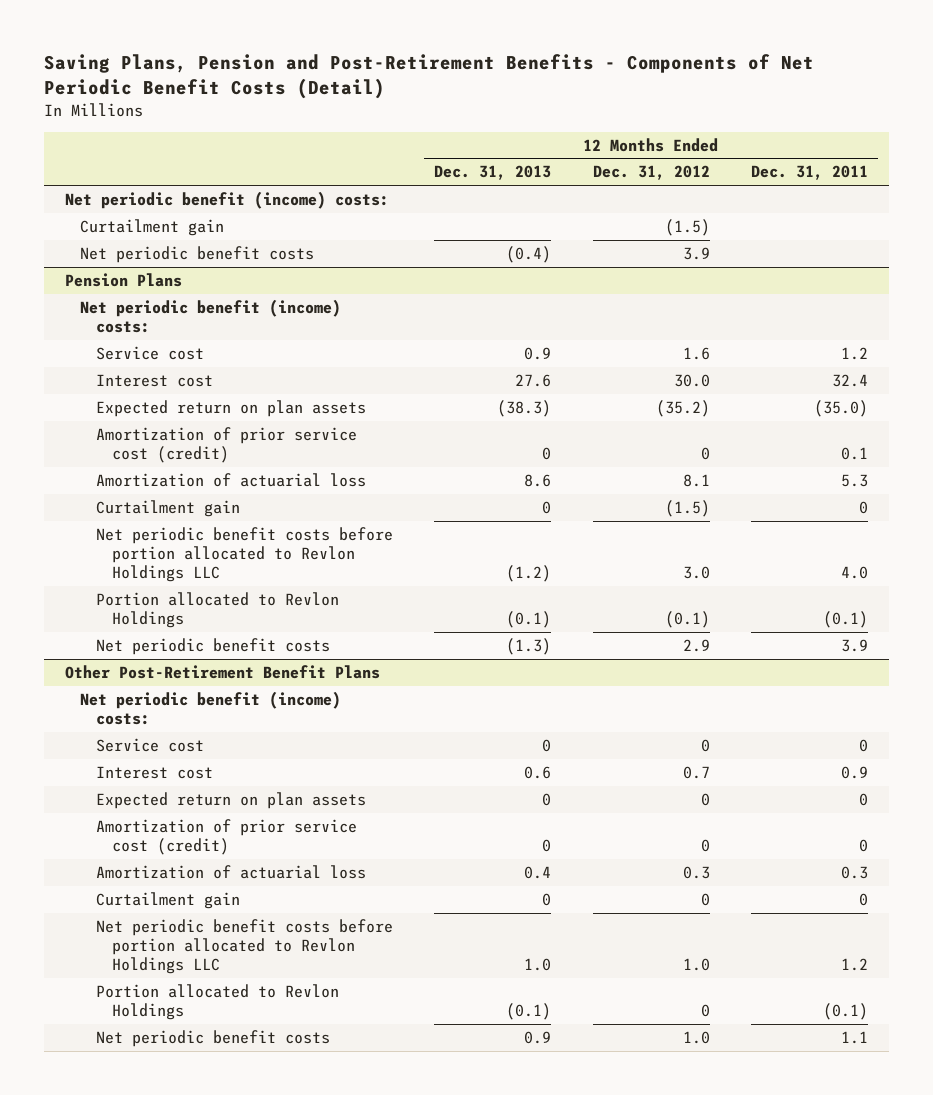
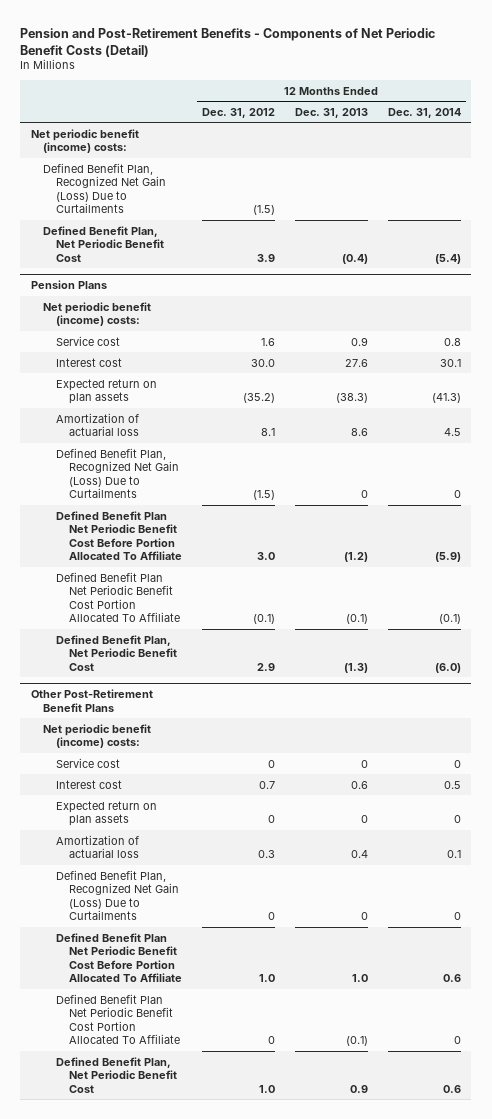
- Saving Plans, Pension and Post-Retirement Benefits - Components of Net Periodic Benefit Costs (Detail)
+ Pension and Post-Retirement Benefits - Components of Net Periodic Benefit Costs (Detail)
- | 12 Months Ended Dec. 31, 2013 | 12 Months Ended Dec. 31, 2012 | 12 Months Ended Dec. 31, 2011
+ | 12 Months Ended Dec. 31, 2012 | 12 Months Ended Dec. 31, 2013 | 12 Months Ended Dec. 31, 2014
- Curtailment gain | | (1.5) |
- Net periodic benefit costs | (0.4) | 3.9 |
+ Defined Benefit Plan, Recognized Net Gain (Loss) Due to Curtailments | (1.5) | |
+ Defined Benefit Plan, Net Periodic Benefit Cost | 3.9 | (0.4) | (5.4)
@ Pension Plans
- Amortization of prior service cost (credit) | 0 | 0 | 0.1
- Curtailment gain | 0 | (1.5) | 0
- Net periodic benefit costs before portion allocated to Revlon Holdings LLC | (1.2) | 3.0 | 4.0
- Portion allocated to Revlon Holdings | (0.1) | (0.1) | (0.1)
- Net periodic benefit costs | (1.3) | 2.9 | 3.9
+ Defined Benefit Plan, Recognized Net Gain (Loss) Due to Curtailments | (1.5) | 0 | 0
+ Defined Benefit Plan Net Periodic Benefit Cost Before Portion Allocated To Affiliate | 3.0 | (1.2) | (5.9)
+ Defined Benefit Plan Net Periodic Benefit Cost Portion Allocated To Affiliate | (0.1) | (0.1) | (0.1)
+ Defined Benefit Plan, Net Periodic Benefit Cost | 2.9 | (1.3) | (6.0)
@ Other Post-Retirement Benefit Plans
- Amortization of prior service cost (credit) | 0 | 0 | 0
- Curtailment gain | 0 | 0 | 0
- Net periodic benefit costs before portion allocated to Revlon Holdings LLC | 1.0 | 1.0 | 1.2
- Portion allocated to Revlon Holdings | (0.1) | 0 | (0.1)
- Net periodic benefit costs | 0.9 | 1.0 | 1.1
+ Defined Benefit Plan, Recognized Net Gain (Loss) Due to Curtailments | 0 | 0 | 0
+ Defined Benefit Plan Net Periodic Benefit Cost Before Portion Allocated To Affiliate | 1.0 | 1.0 | 0.6
+ Defined Benefit Plan Net Periodic Benefit Cost Portion Allocated To Affiliate | 0 | (0.1) | 0
+ Defined Benefit Plan, Net Periodic Benefit Cost | 1.0 | 0.9 | 0.6

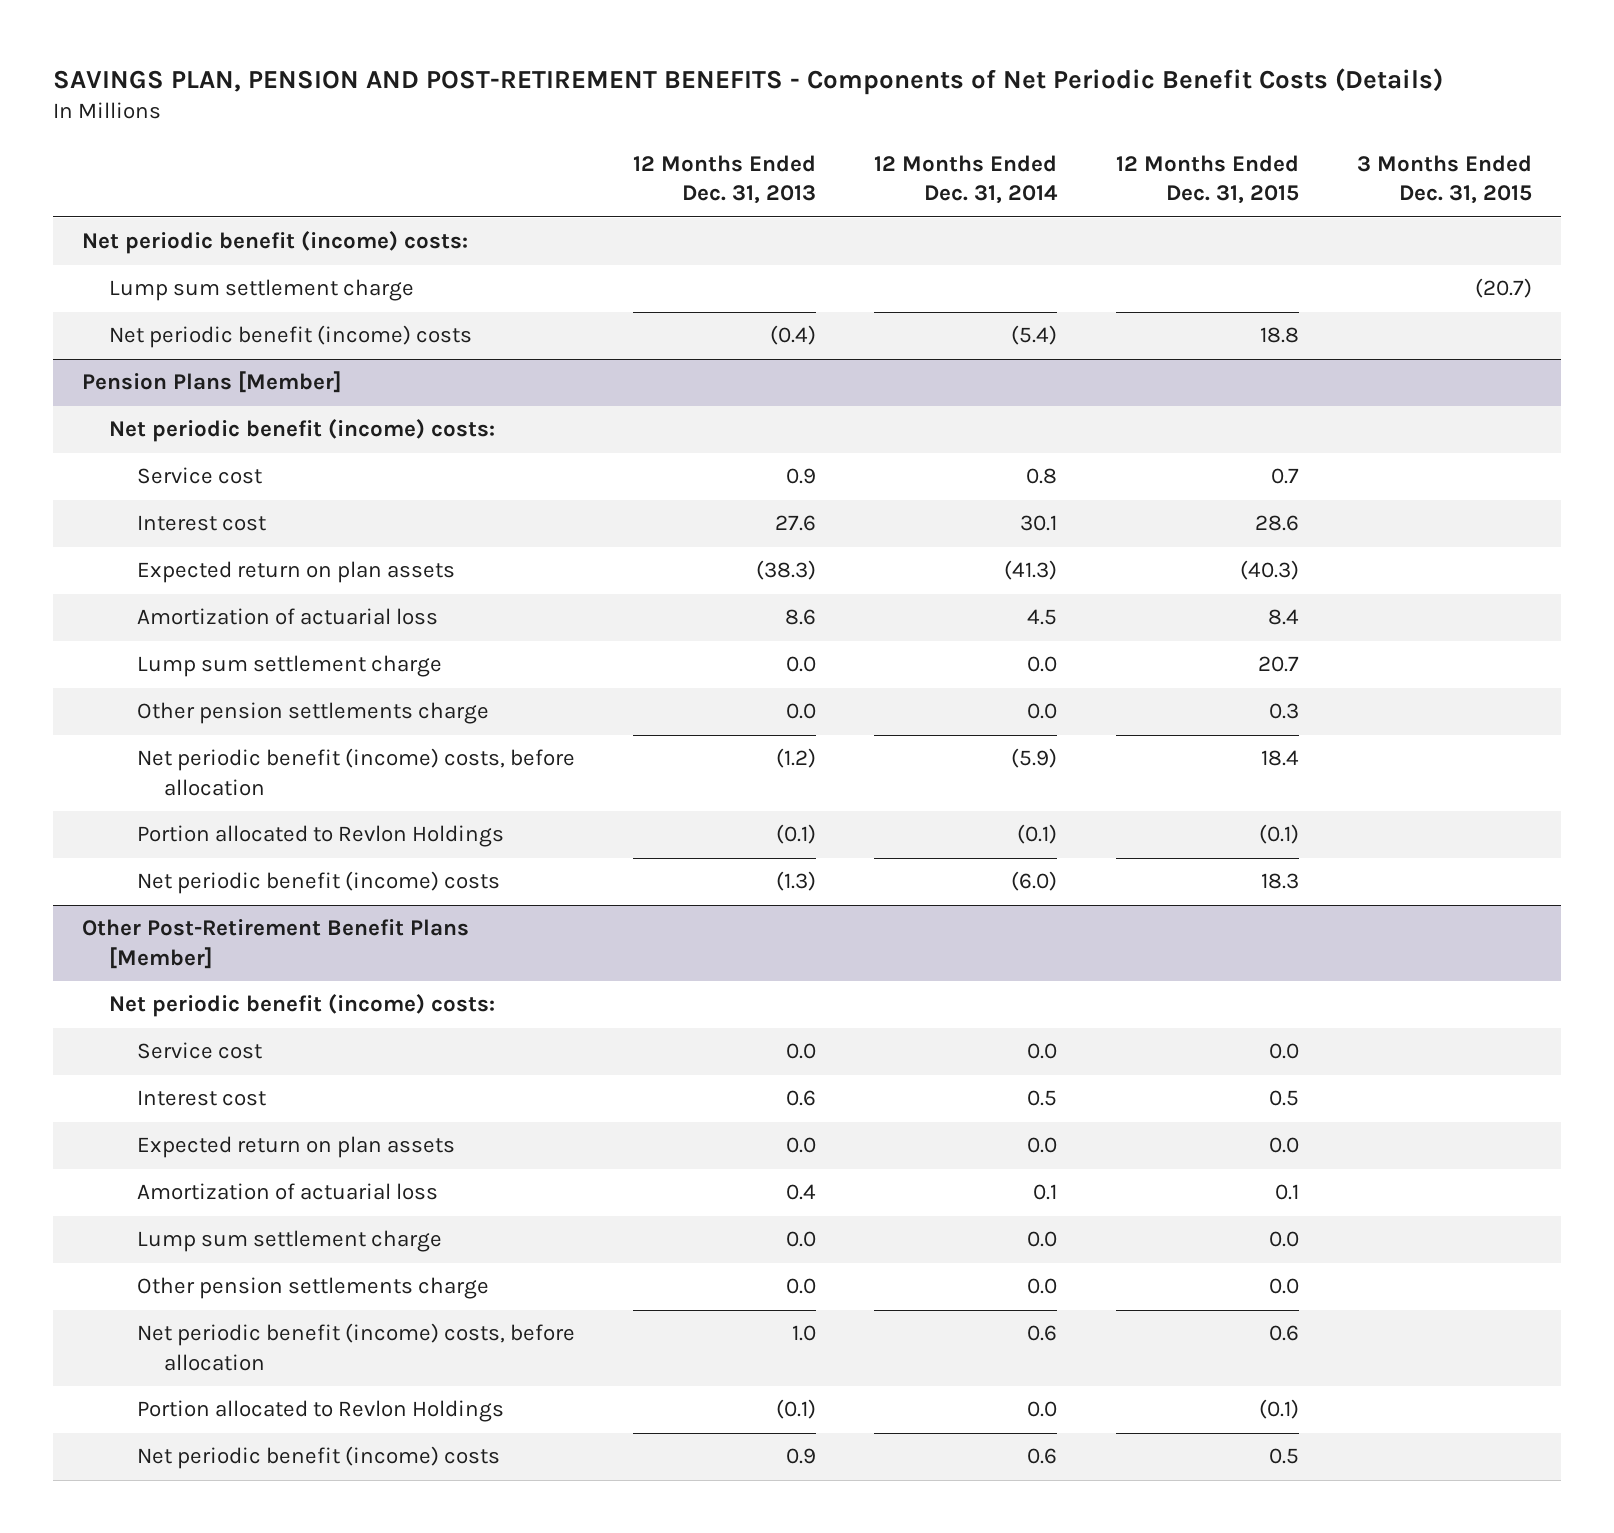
- Pension and Post-Retirement Benefits - Components of Net Periodic Benefit Costs (Detail)
+ SAVINGS PLAN, PENSION AND POST-RETIREMENT BENEFITS - Components of Net Periodic Benefit Costs (Details)
- | 12 Months Ended Dec. 31, 2012 | 12 Months Ended Dec. 31, 2013 | 12 Months Ended Dec. 31, 2014
+ | 12 Months Ended Dec. 31, 2013 | 12 Months Ended Dec. 31, 2014 | 12 Months Ended Dec. 31, 2015 | 3 Months Ended Dec. 31, 2015
- Defined Benefit Plan, Recognized Net Gain (Loss) Due to Curtailments | (1.5) | |
- Defined Benefit Plan, Net Periodic Benefit Cost | 3.9 | (0.4) | (5.4)
- Pension Plans
+ Lump sum settlement charge | | | | (20.7)
+ Net periodic benefit (income) costs | (0.4) | (5.4) | 18.8 |
+ Pension Plans [Member]
- Defined Benefit Plan, Recognized Net Gain (Loss) Due to Curtailments | (1.5) | 0 | 0
- Defined Benefit Plan Net Periodic Benefit Cost Before Portion Allocated To Affiliate | 3.0 | (1.2) | (5.9)
- Defined Benefit Plan Net Periodic Benefit Cost Portion Allocated To Affiliate | (0.1) | (0.1) | (0.1)
- Defined Benefit Plan, Net Periodic Benefit Cost | 2.9 | (1.3) | (6.0)
- Other Post-Retirement Benefit Plans
+ Lump sum settlement charge | 0.0 | 0.0 | 20.7 |
+ Other pension settlements charge | 0.0 | 0.0 | 0.3 |
+ Net periodic benefit (income) costs, before allocation | (1.2) | (5.9) | 18.4 |
+ Portion allocated to Revlon Holdings | (0.1) | (0.1) | (0.1) |
+ Net periodic benefit (income) costs | (1.3) | (6.0) | 18.3 |
+ Other Post-Retirement Benefit Plans [Member]
- Service cost | 0 | 0 | 0
+ Service cost | 0.0 | 0.0 | 0.0 |
- Expected return on plan assets | 0 | 0 | 0
+ Expected return on plan assets | 0.0 | 0.0 | 0.0 |
- Defined Benefit Plan, Recognized Net Gain (Loss) Due to Curtailments | 0 | 0 | 0
- Defined Benefit Plan Net Periodic Benefit Cost Before Portion Allocated To Affiliate | 1.0 | 1.0 | 0.6
- Defined Benefit Plan Net Periodic Benefit Cost Portion Allocated To Affiliate | 0 | (0.1) | 0
- Defined Benefit Plan, Net Periodic Benefit Cost | 1.0 | 0.9 | 0.6
+ Lump sum settlement charge | 0.0 | 0.0 | 0.0 |
+ Other pension settlements charge | 0.0 | 0.0 | 0.0 |
+ Net periodic benefit (income) costs, before allocation | 1.0 | 0.6 | 0.6 |
+ Portion allocated to Revlon Holdings | (0.1) | 0.0 | (0.1) |
+ Net periodic benefit (income) costs | 0.9 | 0.6 | 0.5 |

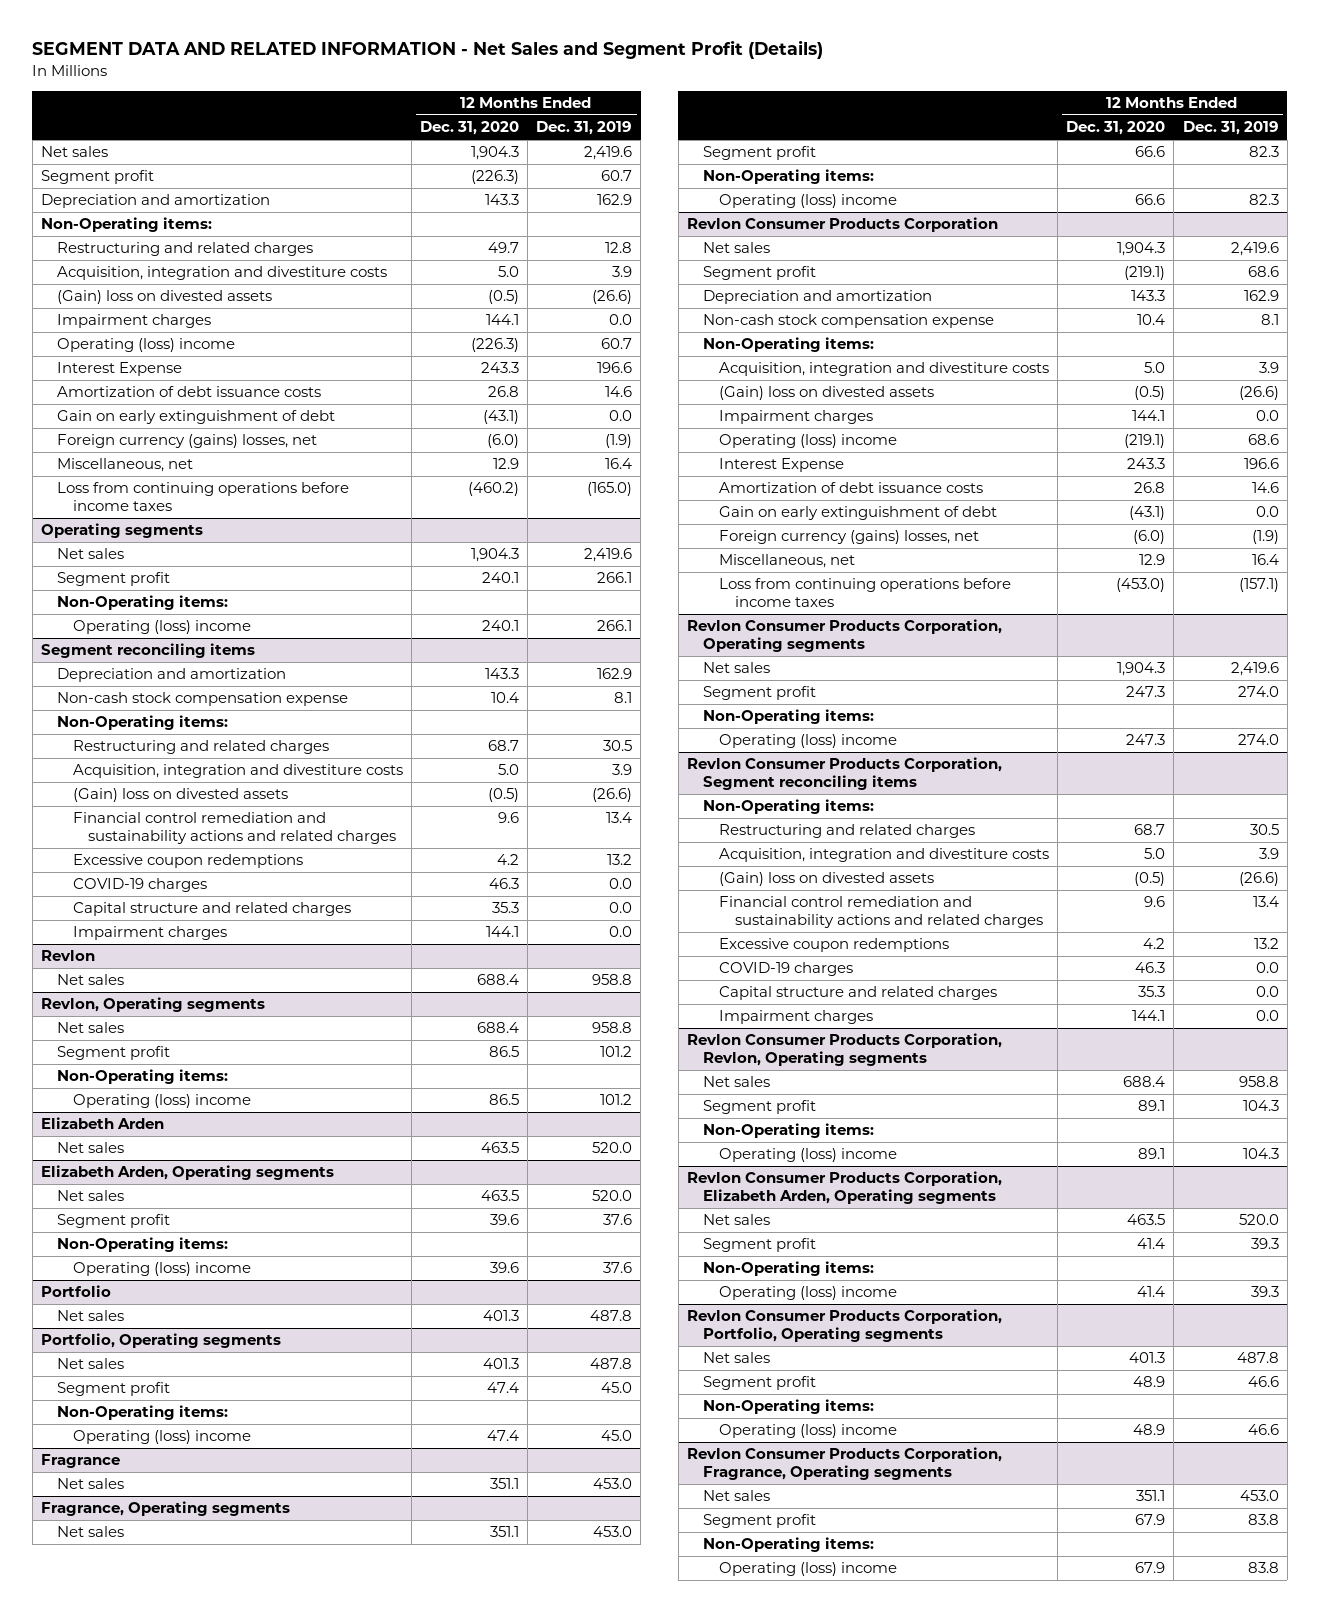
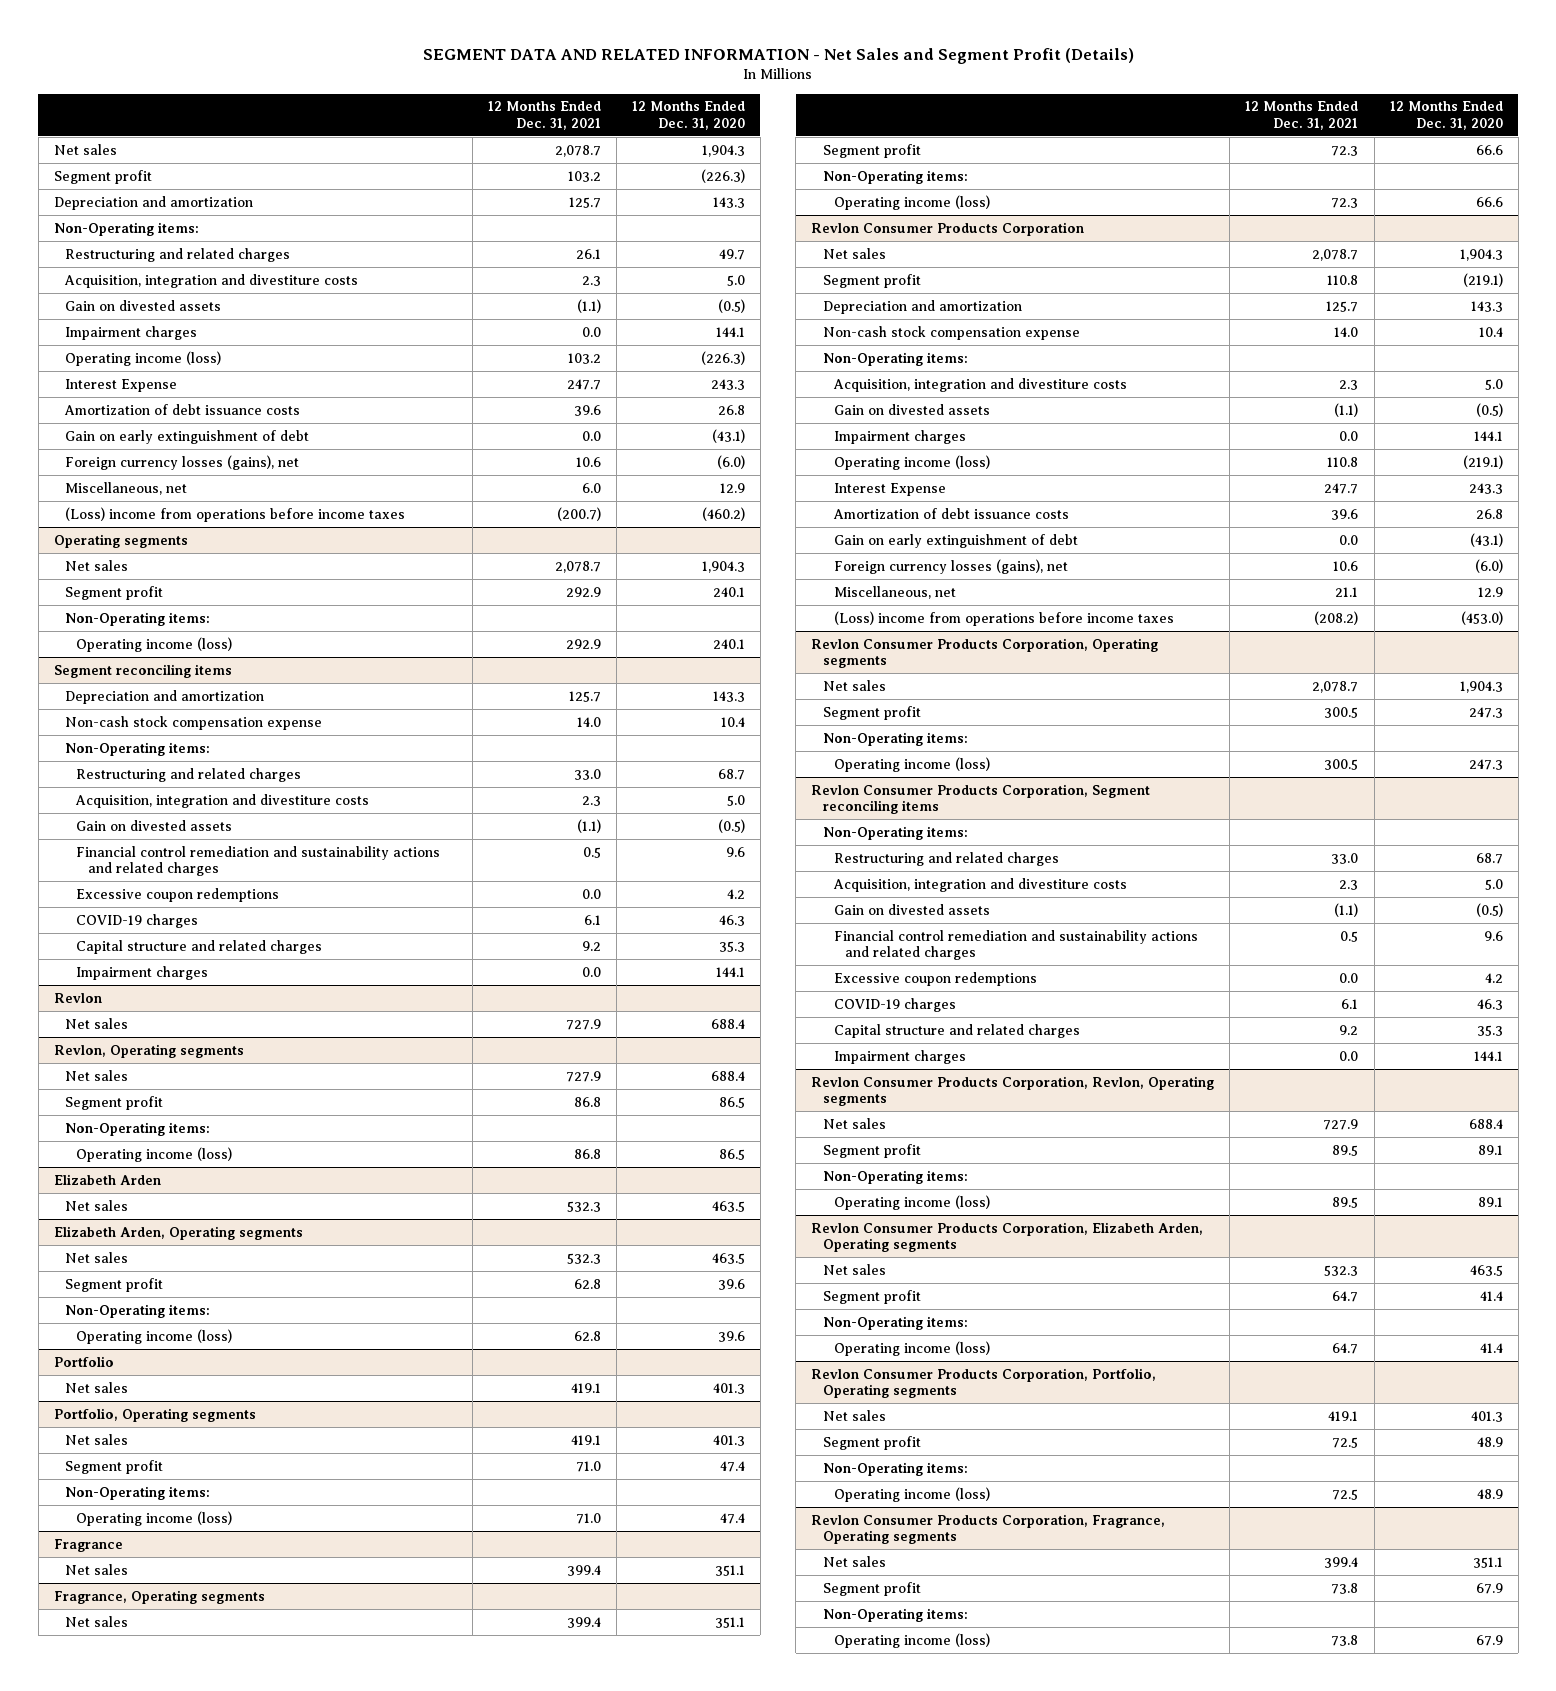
- | 12 Months Ended Dec. 31, 2020 | 12 Months Ended Dec. 31, 2019
+ | 12 Months Ended Dec. 31, 2021 | 12 Months Ended Dec. 31, 2020
- (Gain) loss on divested assets | (0.5) | (26.6)
+ Gain on divested assets | (1.1) | (0.5)
- Operating (loss) income | (226.3) | 60.7
+ Operating income (loss) | 103.2 | (226.3)
- Foreign currency (gains) losses, net | (6.0) | (1.9)
+ Foreign currency losses (gains), net | 10.6 | (6.0)
- Loss from continuing operations before income taxes | (460.2) | (165.0)
+ (Loss) income from operations before income taxes | (200.7) | (460.2)
@ Operating segments
- Operating (loss) income | 240.1 | 266.1
+ Operating income (loss) | 292.9 | 240.1
@ Segment reconciling items
- (Gain) loss on divested assets | (0.5) | (26.6)
+ Gain on divested assets | (1.1) | (0.5)
@ Revlon, Operating segments
- Operating (loss) income | 86.5 | 101.2
+ Operating income (loss) | 86.8 | 86.5
@ Elizabeth Arden, Operating segments
- Operating (loss) income | 39.6 | 37.6
+ Operating income (loss) | 62.8 | 39.6
@ Portfolio, Operating segments
- Operating (loss) income | 47.4 | 45.0
+ Operating income (loss) | 71.0 | 47.4
@ Fragrance, Operating segments
- Operating (loss) income | 66.6 | 82.3
+ Operating income (loss) | 72.3 | 66.6
@ Revlon Consumer Products Corporation
- (Gain) loss on divested assets | (0.5) | (26.6)
+ Gain on divested assets | (1.1) | (0.5)
- Operating (loss) income | (219.1) | 68.6
+ Operating income (loss) | 110.8 | (219.1)
- Foreign currency (gains) losses, net | (6.0) | (1.9)
+ Foreign currency losses (gains), net | 10.6 | (6.0)
- Loss from continuing operations before income taxes | (453.0) | (157.1)
+ (Loss) income from operations before income taxes | (208.2) | (453.0)
@ Revlon Consumer Products Corporation, Operating segments
- Operating (loss) income | 247.3 | 274.0
+ Operating income (loss) | 300.5 | 247.3
@ Revlon Consumer Products Corporation, Segment reconciling items
- (Gain) loss on divested assets | (0.5) | (26.6)
+ Gain on divested assets | (1.1) | (0.5)
@ Revlon Consumer Products Corporation, Revlon, Operating segments
- Operating (loss) income | 89.1 | 104.3
+ Operating income (loss) | 89.5 | 89.1
@ Revlon Consumer Products Corporation, Elizabeth Arden, Operating segments
- Operating (loss) income | 41.4 | 39.3
+ Operating income (loss) | 64.7 | 41.4
@ Revlon Consumer Products Corporation, Portfolio, Operating segments
- Operating (loss) income | 48.9 | 46.6
+ Operating income (loss) | 72.5 | 48.9
@ Revlon Consumer Products Corporation, Fragrance, Operating segments
- Operating (loss) income | 67.9 | 83.8
+ Operating income (loss) | 73.8 | 67.9

